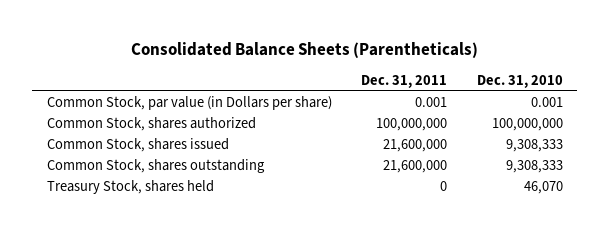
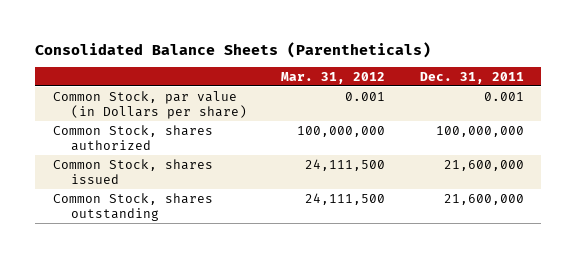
- | Dec. 31, 2011 | Dec. 31, 2010
+ | Mar. 31, 2012 | Dec. 31, 2011
- Treasury Stock, shares held | 0 | 46,070

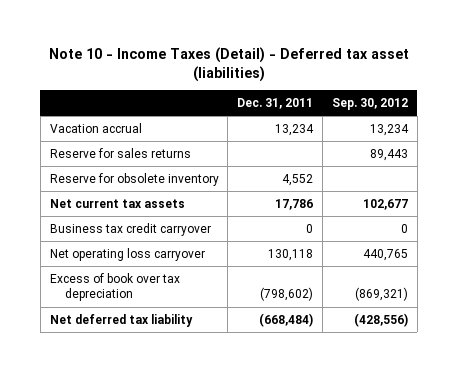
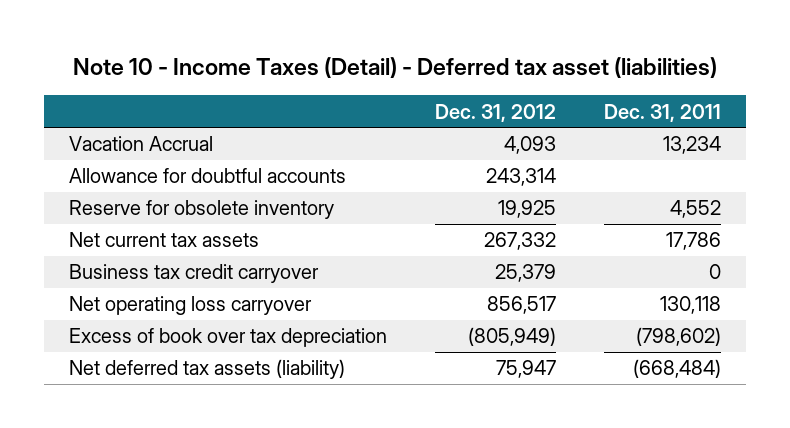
- | Dec. 31, 2011 | Sep. 30, 2012
+ | Dec. 31, 2012 | Dec. 31, 2011
- Vacation accrual | 13,234 | 13,234
- Reserve for sales returns | | 89,443
+ Vacation Accrual | 4,093 | 13,234
+ Allowance for doubtful accounts | 243,314 |
- Net deferred tax liability | (668,484) | (428,556)
+ Net deferred tax assets (liability) | 75,947 | (668,484)

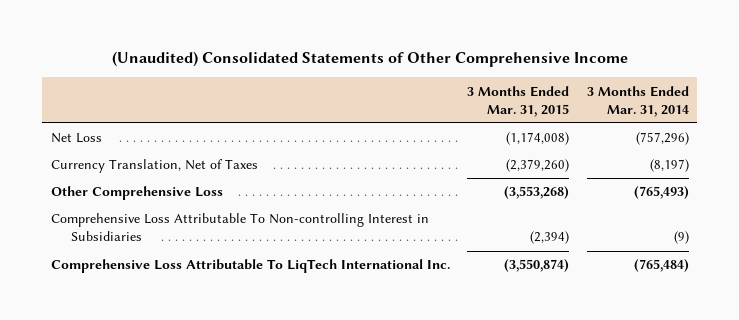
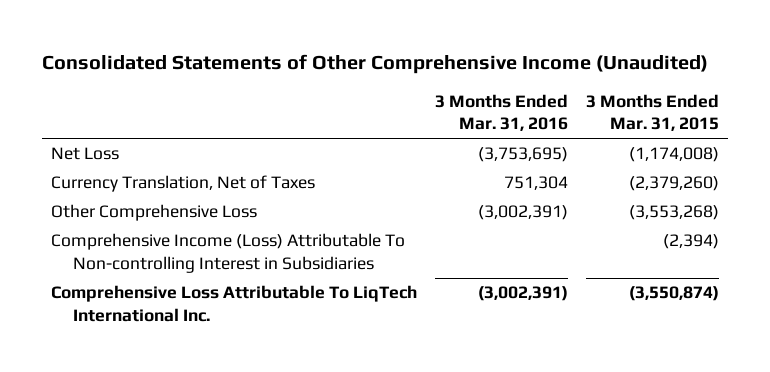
- (Unaudited) Consolidated Statements of Other Comprehensive Income
+ Consolidated Statements of Other Comprehensive Income (Unaudited)
- | 3 Months Ended Mar. 31, 2015 | 3 Months Ended Mar. 31, 2014
+ | 3 Months Ended Mar. 31, 2016 | 3 Months Ended Mar. 31, 2015
- Comprehensive Loss Attributable To Non-controlling Interest in Subsidiaries | (2,394) | (9)
+ Comprehensive Income (Loss) Attributable To Non-controlling Interest in Subsidiaries | | (2,394)

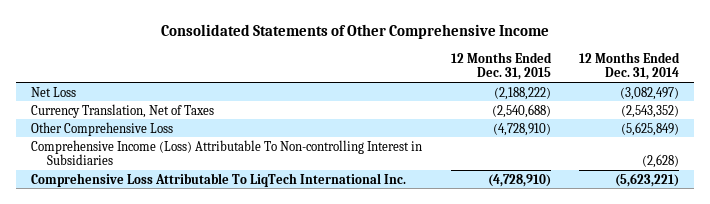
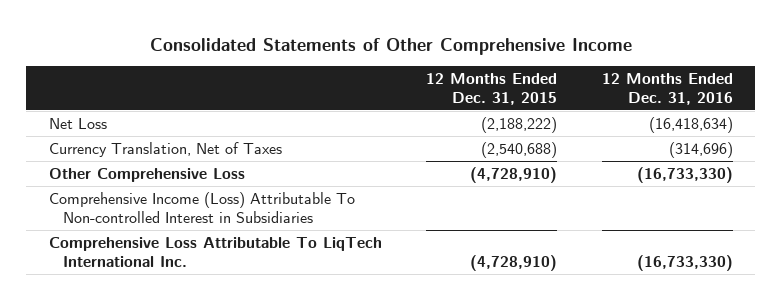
- | 12 Months Ended Dec. 31, 2015 | 12 Months Ended Dec. 31, 2014
+ | 12 Months Ended Dec. 31, 2015 | 12 Months Ended Dec. 31, 2016
- Comprehensive Income (Loss) Attributable To Non-controlling Interest in Subsidiaries | | (2,628)
+ Comprehensive Income (Loss) Attributable To Non-controlled Interest in Subsidiaries

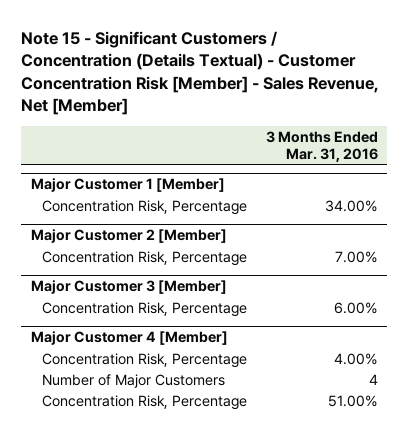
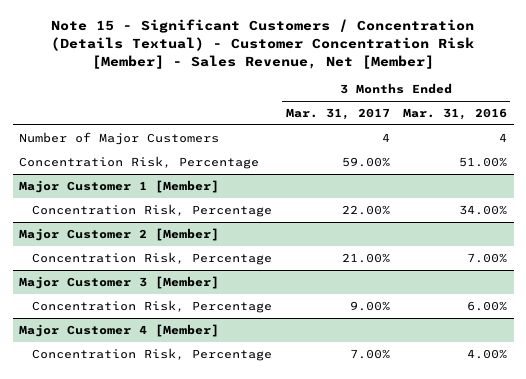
- | 3 Months Ended Mar. 31, 2016
+ | 3 Months Ended Mar. 31, 2017 | 3 Months Ended Mar. 31, 2016
+ Number of Major Customers | 4 | 4
+ Concentration Risk, Percentage | 59.00% | 51.00%
@ Major Customer 4 [Member]
- Number of Major Customers | 4
- Concentration Risk, Percentage | 51.00%

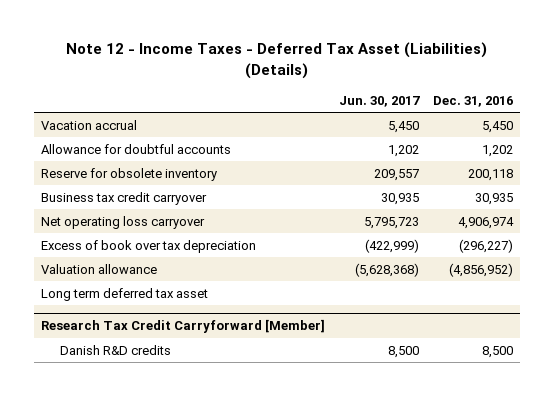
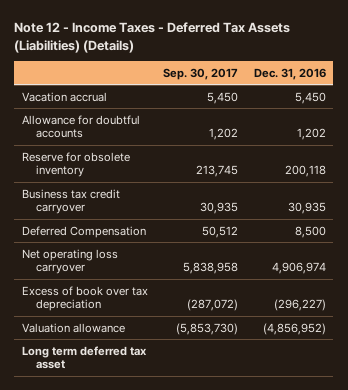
- Note 12 - Income Taxes - Deferred Tax Asset (Liabilities) (Details)
+ Note 12 - Income Taxes - Deferred Tax Assets (Liabilities) (Details)
- | Jun. 30, 2017 | Dec. 31, 2016
+ | Sep. 30, 2017 | Dec. 31, 2016
+ Deferred Compensation | 50,512 | 8,500
- Research Tax Credit Carryforward [Member]
- Danish R&D credits | 8,500 | 8,500

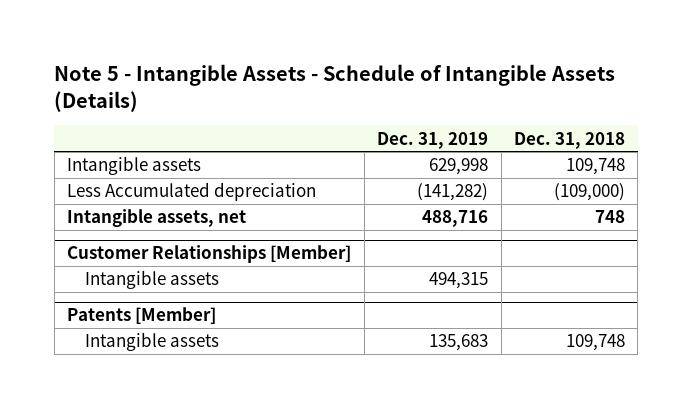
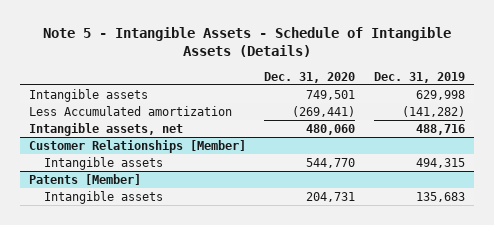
- | Dec. 31, 2019 | Dec. 31, 2018
+ | Dec. 31, 2020 | Dec. 31, 2019
- Less Accumulated depreciation | (141,282) | (109,000)
+ Less Accumulated amortization | (269,441) | (141,282)

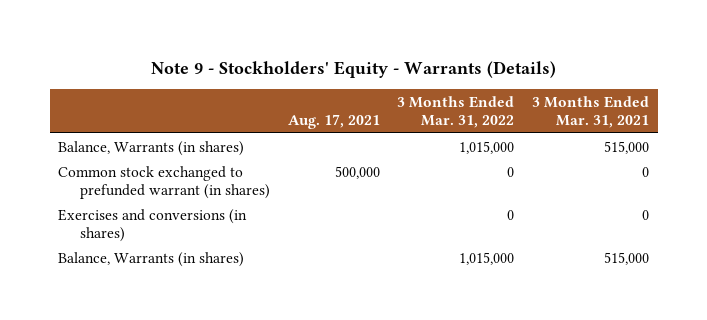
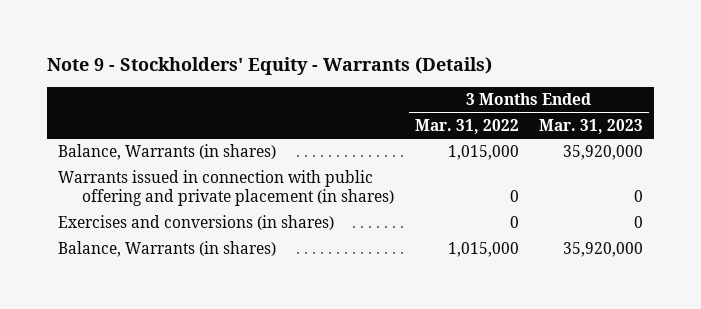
- | Aug. 17, 2021 | 3 Months Ended Mar. 31, 2022 | 3 Months Ended Mar. 31, 2021
+ | 3 Months Ended Mar. 31, 2022 | 3 Months Ended Mar. 31, 2023
- Common stock exchanged to prefunded warrant (in shares) | 500,000 | 0 | 0
+ Warrants issued in connection with public offering and private placement (in shares) | 0 | 0

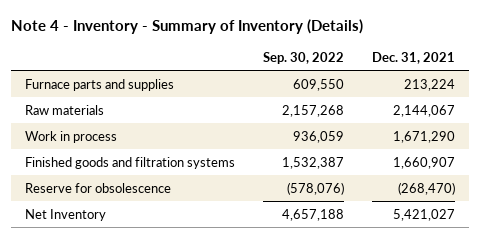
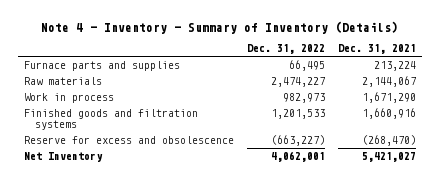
- | Sep. 30, 2022 | Dec. 31, 2021
+ | Dec. 31, 2022 | Dec. 31, 2021
- Finished goods and filtration systems | 1,532,387 | 1,660,907
- Reserve for obsolescence | (578,076) | (268,470)
+ Finished goods and filtration systems | 1,201,533 | 1,660,916
+ Reserve for excess and obsolescence | (663,227) | (268,470)

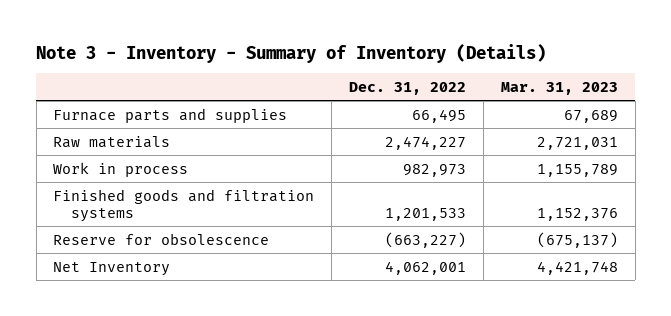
- Note 4 - Inventory - Summary of Inventory (Details)
+ Note 3 - Inventory - Summary of Inventory (Details)
- | Dec. 31, 2022 | Dec. 31, 2021
+ | Dec. 31, 2022 | Mar. 31, 2023
- Reserve for excess and obsolescence | (663,227) | (268,470)
+ Reserve for obsolescence | (663,227) | (675,137)

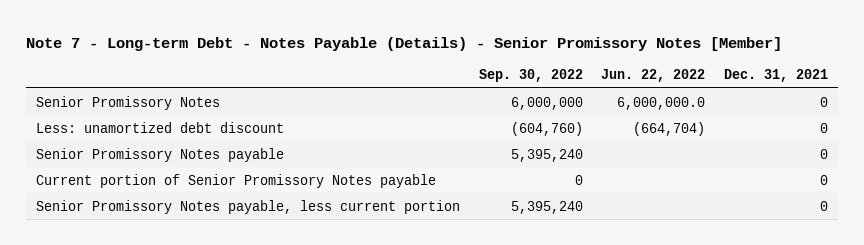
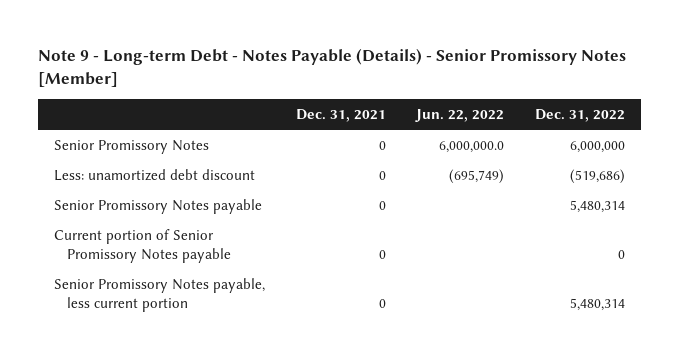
- Note 7 - Long-term Debt - Notes Payable (Details) - Senior Promissory Notes [Member]
+ Note 9 - Long-term Debt - Notes Payable (Details) - Senior Promissory Notes [Member]
- | Sep. 30, 2022 | Jun. 22, 2022 | Dec. 31, 2021
+ | Dec. 31, 2021 | Jun. 22, 2022 | Dec. 31, 2022
- Less: unamortized debt discount | (604,760) | (664,704) | 0
+ Less: unamortized debt discount | 0 | (695,749) | (519,686)

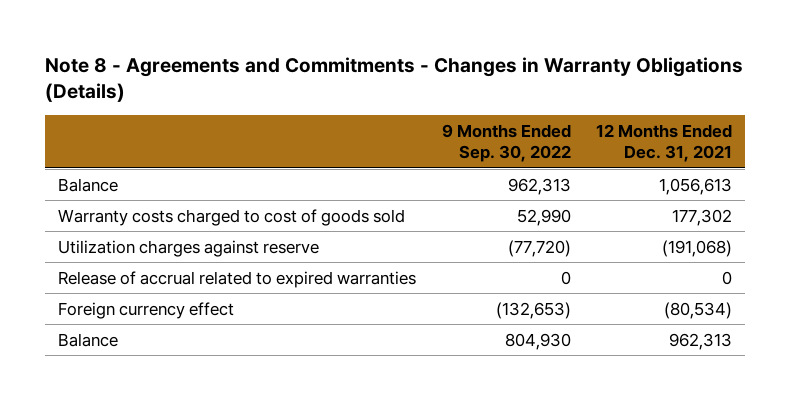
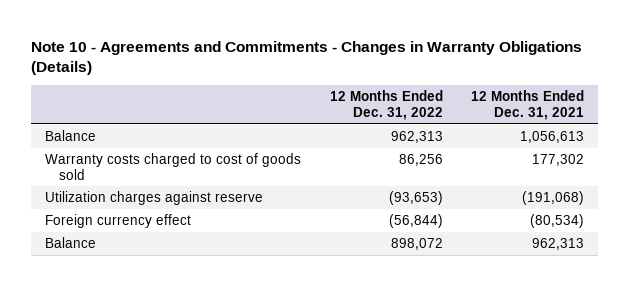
- Note 8 - Agreements and Commitments - Changes in Warranty Obligations (Details)
+ Note 10 - Agreements and Commitments - Changes in Warranty Obligations (Details)
- | 9 Months Ended Sep. 30, 2022 | 12 Months Ended Dec. 31, 2021
+ | 12 Months Ended Dec. 31, 2022 | 12 Months Ended Dec. 31, 2021
- Release of accrual related to expired warranties | 0 | 0

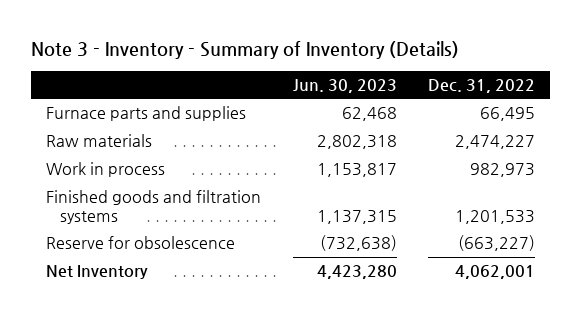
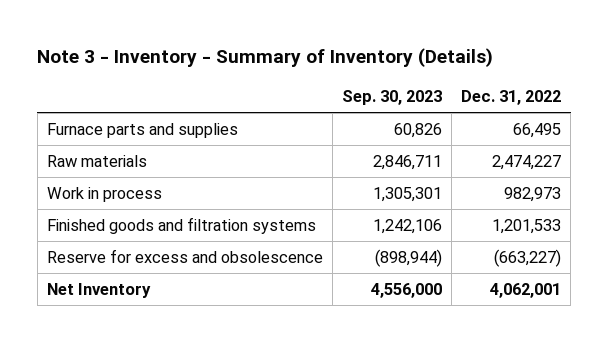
- | Jun. 30, 2023 | Dec. 31, 2022
+ | Sep. 30, 2023 | Dec. 31, 2022
- Reserve for obsolescence | (732,638) | (663,227)
+ Reserve for excess and obsolescence | (898,944) | (663,227)

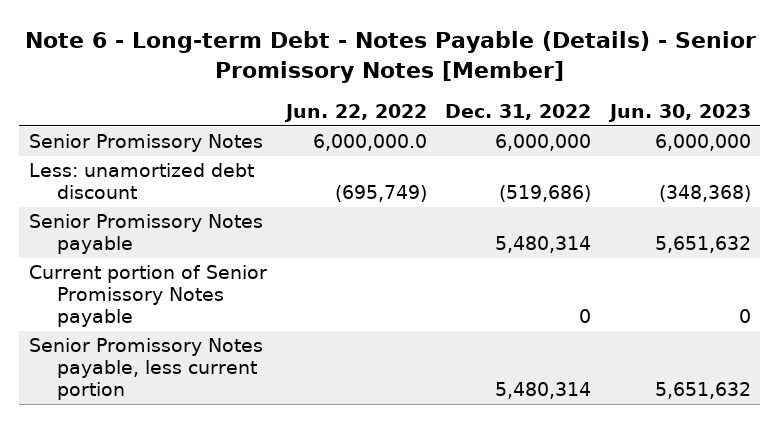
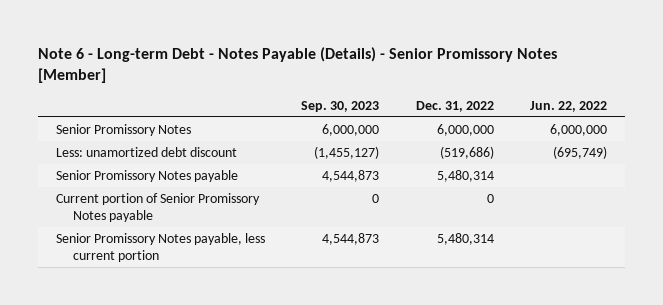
- | Jun. 22, 2022 | Dec. 31, 2022 | Jun. 30, 2023
+ | Sep. 30, 2023 | Dec. 31, 2022 | Jun. 22, 2022
- Senior Promissory Notes | 6,000,000.0 | 6,000,000 | 6,000,000
+ Senior Promissory Notes | 6,000,000 | 6,000,000 | 6,000,000

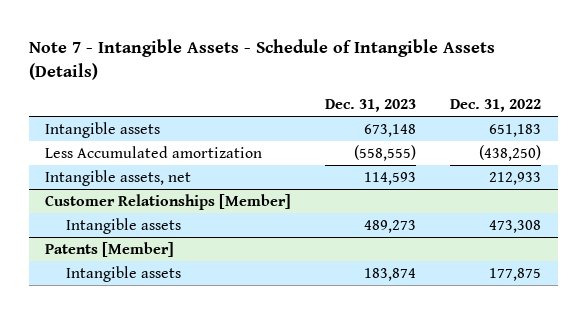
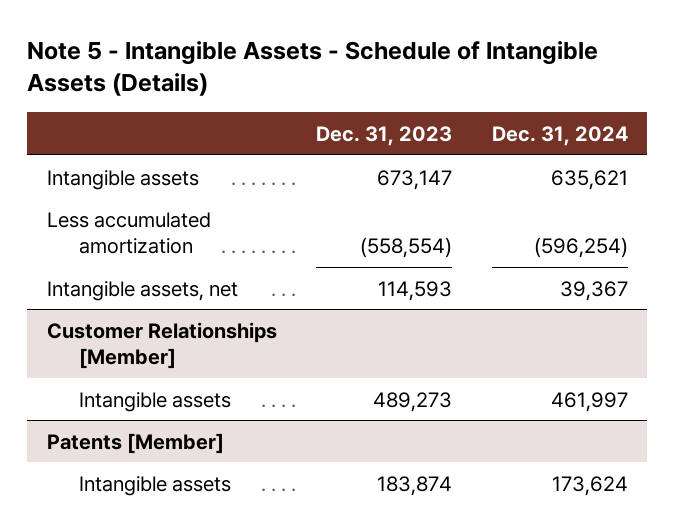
- Note 7 - Intangible Assets - Schedule of Intangible Assets (Details)
+ Note 5 - Intangible Assets - Schedule of Intangible Assets (Details)
- | Dec. 31, 2023 | Dec. 31, 2022
+ | Dec. 31, 2023 | Dec. 31, 2024
- Intangible assets | 673,148 | 651,183
- Less Accumulated amortization | (558,555) | (438,250)
+ Intangible assets | 673,147 | 635,621
+ Less accumulated amortization | (558,554) | (596,254)

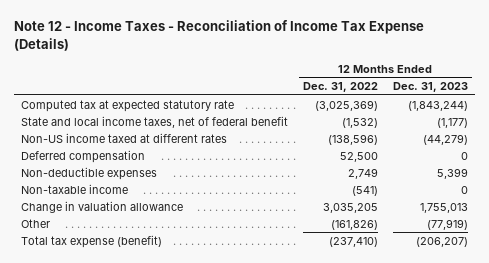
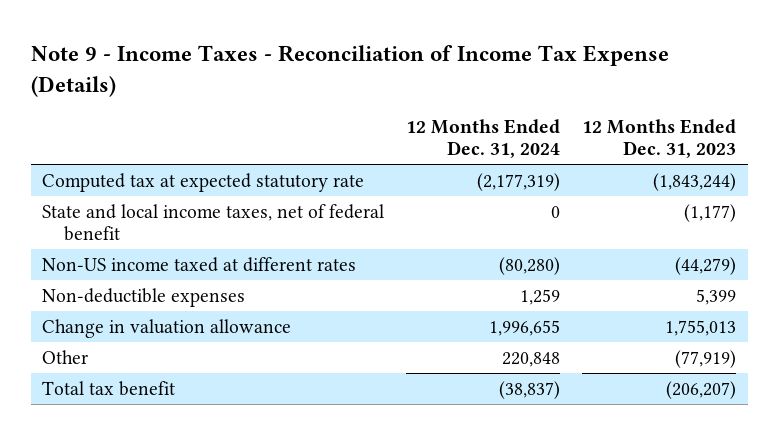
- Note 12 - Income Taxes - Reconciliation of Income Tax Expense (Details)
+ Note 9 - Income Taxes - Reconciliation of Income Tax Expense (Details)
- | 12 Months Ended Dec. 31, 2022 | 12 Months Ended Dec. 31, 2023
+ | 12 Months Ended Dec. 31, 2024 | 12 Months Ended Dec. 31, 2023
- Deferred compensation | 52,500 | 0
- Non-taxable income | (541) | 0
- Total tax expense (benefit) | (237,410) | (206,207)
+ Total tax benefit | (38,837) | (206,207)

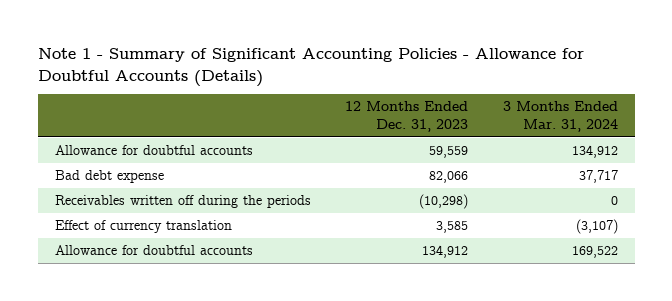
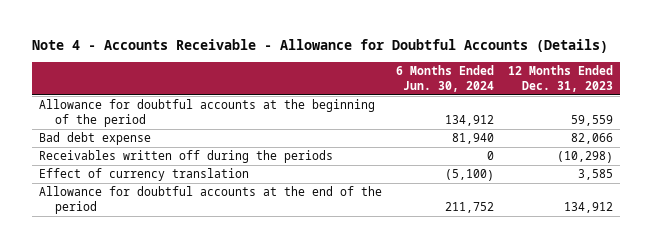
- Note 1 - Summary of Significant Accounting Policies - Allowance for Doubtful Accounts (Details)
+ Note 4 - Accounts Receivable - Allowance for Doubtful Accounts (Details)
- | 12 Months Ended Dec. 31, 2023 | 3 Months Ended Mar. 31, 2024
+ | 6 Months Ended Jun. 30, 2024 | 12 Months Ended Dec. 31, 2023
- Allowance for doubtful accounts | 59,559 | 134,912
+ Allowance for doubtful accounts at the beginning of the period | 134,912 | 59,559
- Allowance for doubtful accounts | 134,912 | 169,522
+ Allowance for doubtful accounts at the end of the period | 211,752 | 134,912

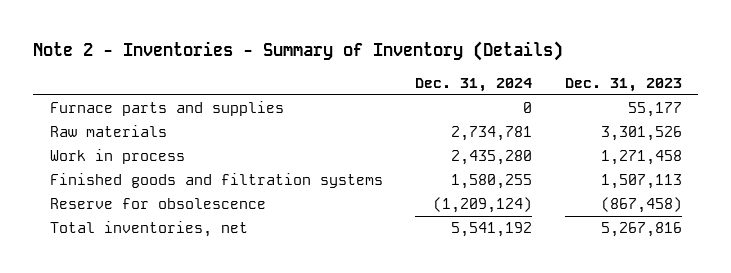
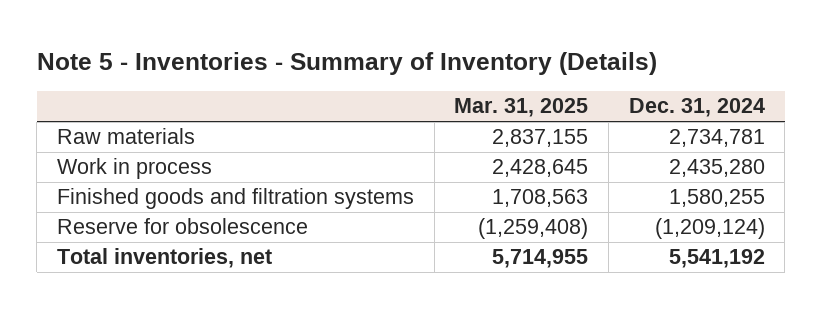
- Note 2 - Inventories - Summary of Inventory (Details)
+ Note 5 - Inventories - Summary of Inventory (Details)
- | Dec. 31, 2024 | Dec. 31, 2023
+ | Mar. 31, 2025 | Dec. 31, 2024
- Furnace parts and supplies | 0 | 55,177

